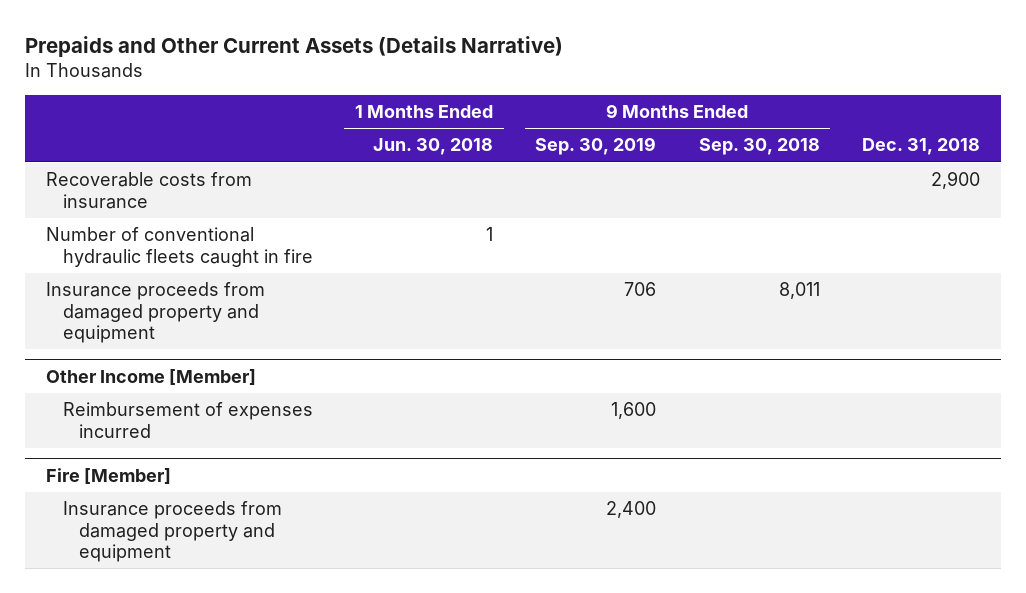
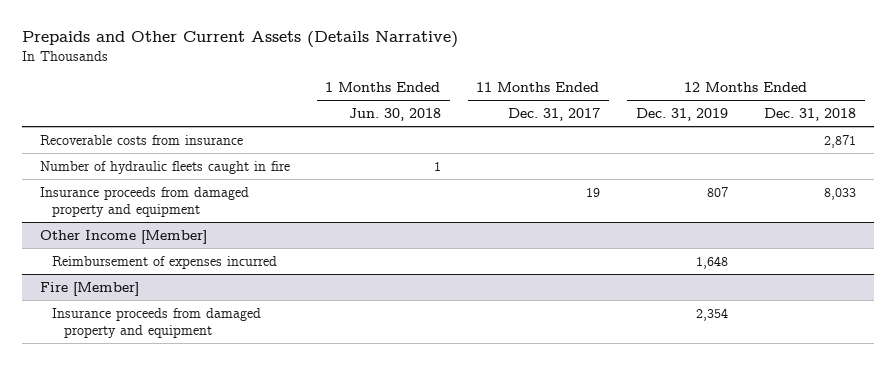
- | 1 Months Ended Jun. 30, 2018 | 9 Months Ended Sep. 30, 2019 | 9 Months Ended Sep. 30, 2018 | Dec. 31, 2018
+ | 1 Months Ended Jun. 30, 2018 | 11 Months Ended Dec. 31, 2017 | 12 Months Ended Dec. 31, 2019 | 12 Months Ended Dec. 31, 2018
- Number of conventional hydraulic fleets caught in fire | 1 | | |
+ Number of hydraulic fleets caught in fire | 1 | | |

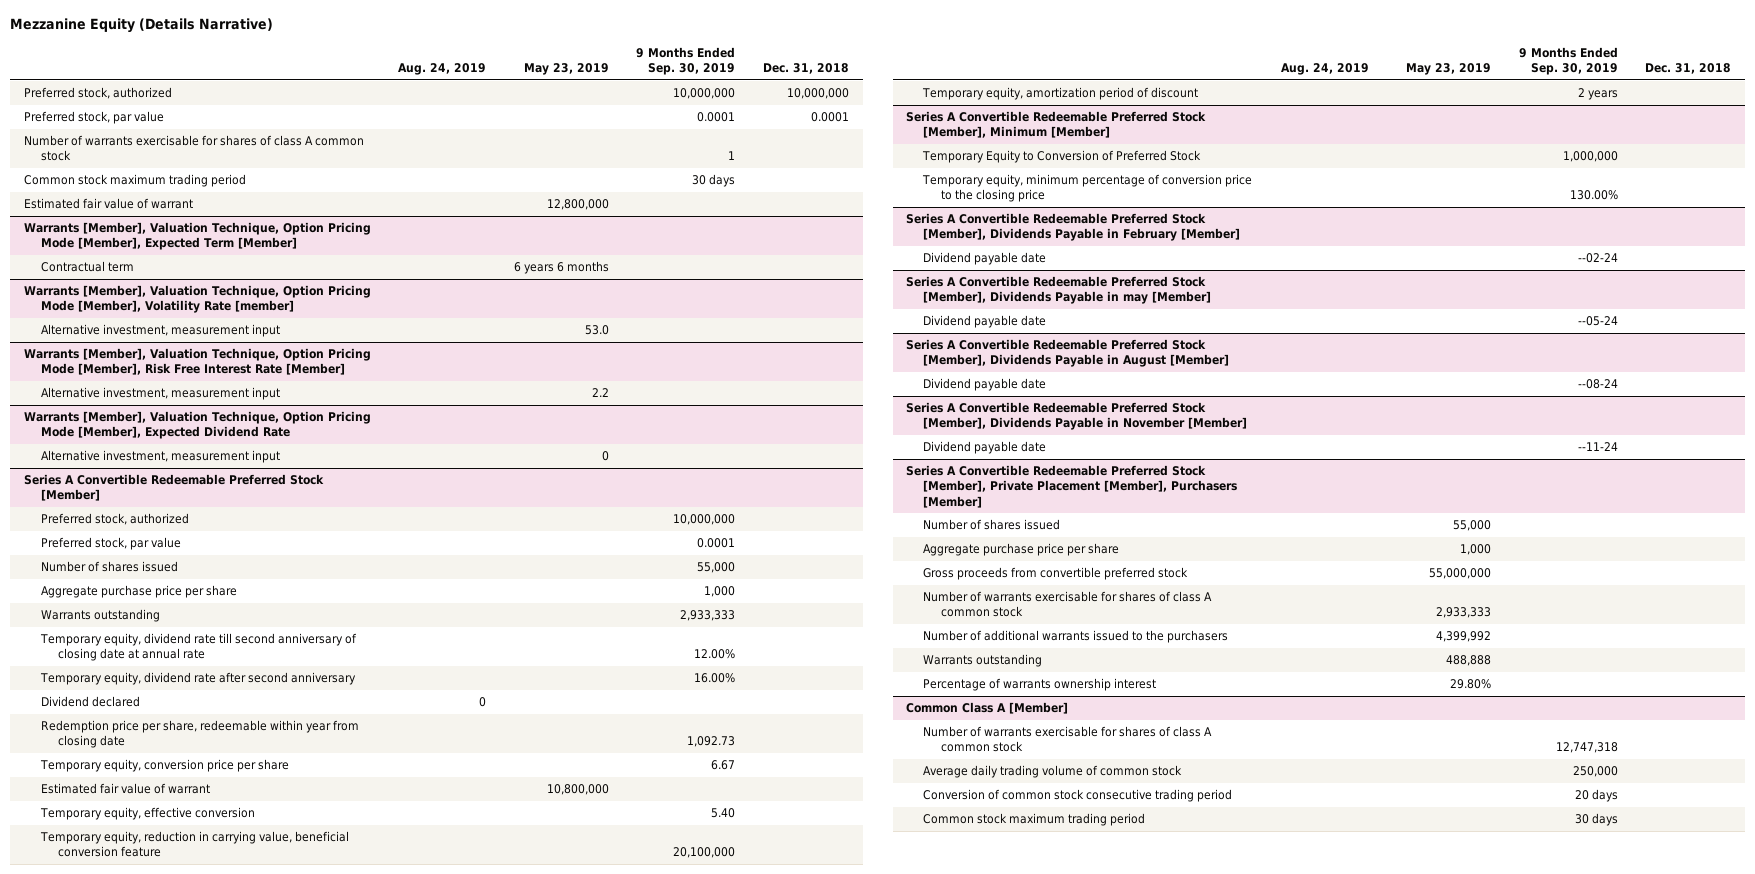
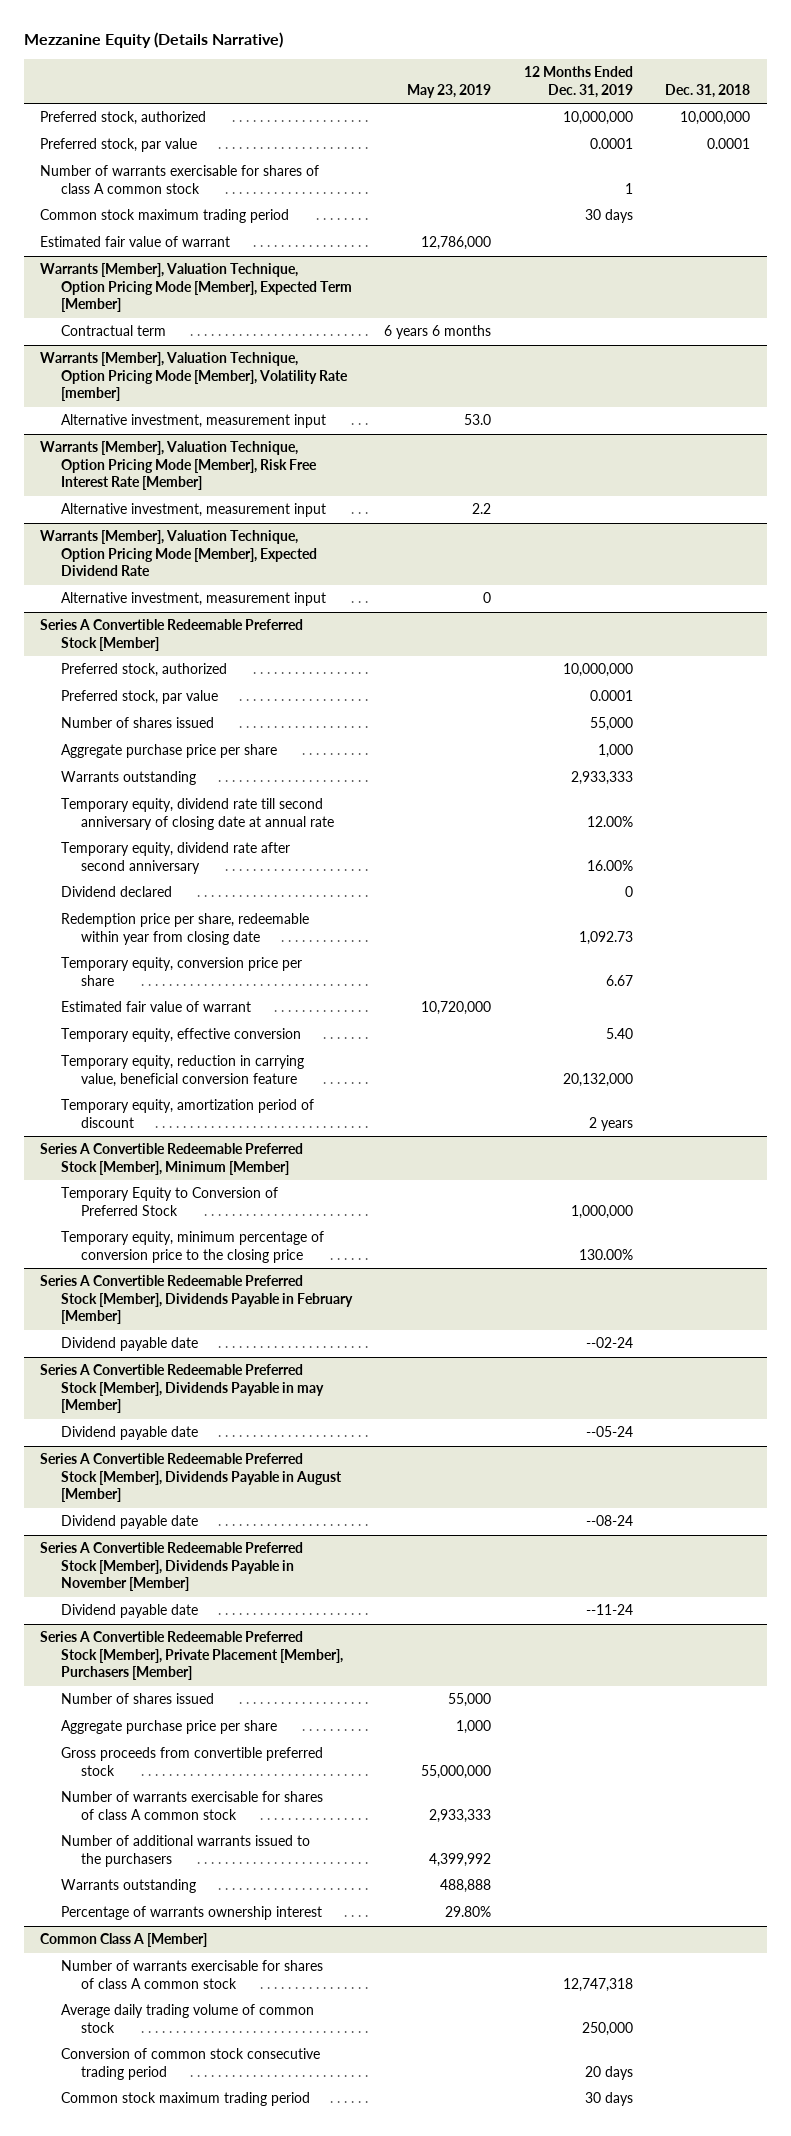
- | Aug. 24, 2019 | May 23, 2019 | 9 Months Ended Sep. 30, 2019 | Dec. 31, 2018
+ | May 23, 2019 | 12 Months Ended Dec. 31, 2019 | Dec. 31, 2018
- Estimated fair value of warrant | | 12,800,000 | |
+ Estimated fair value of warrant | 12,786,000 | |
@ Series A Convertible Redeemable Preferred Stock [Member]
- Estimated fair value of warrant | | 10,800,000 | |
+ Estimated fair value of warrant | 10,720,000 | |

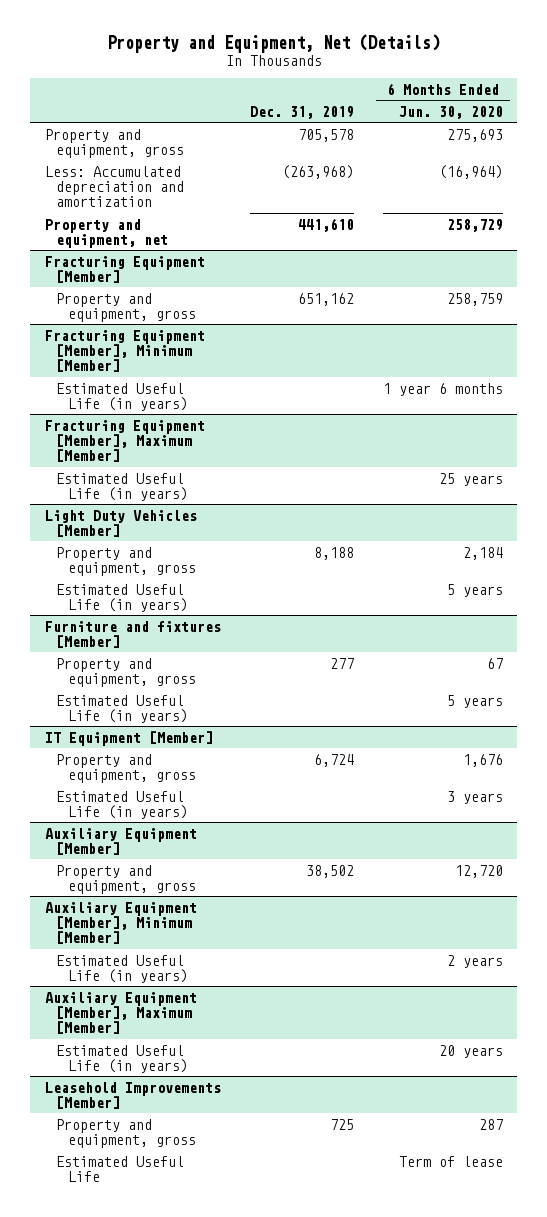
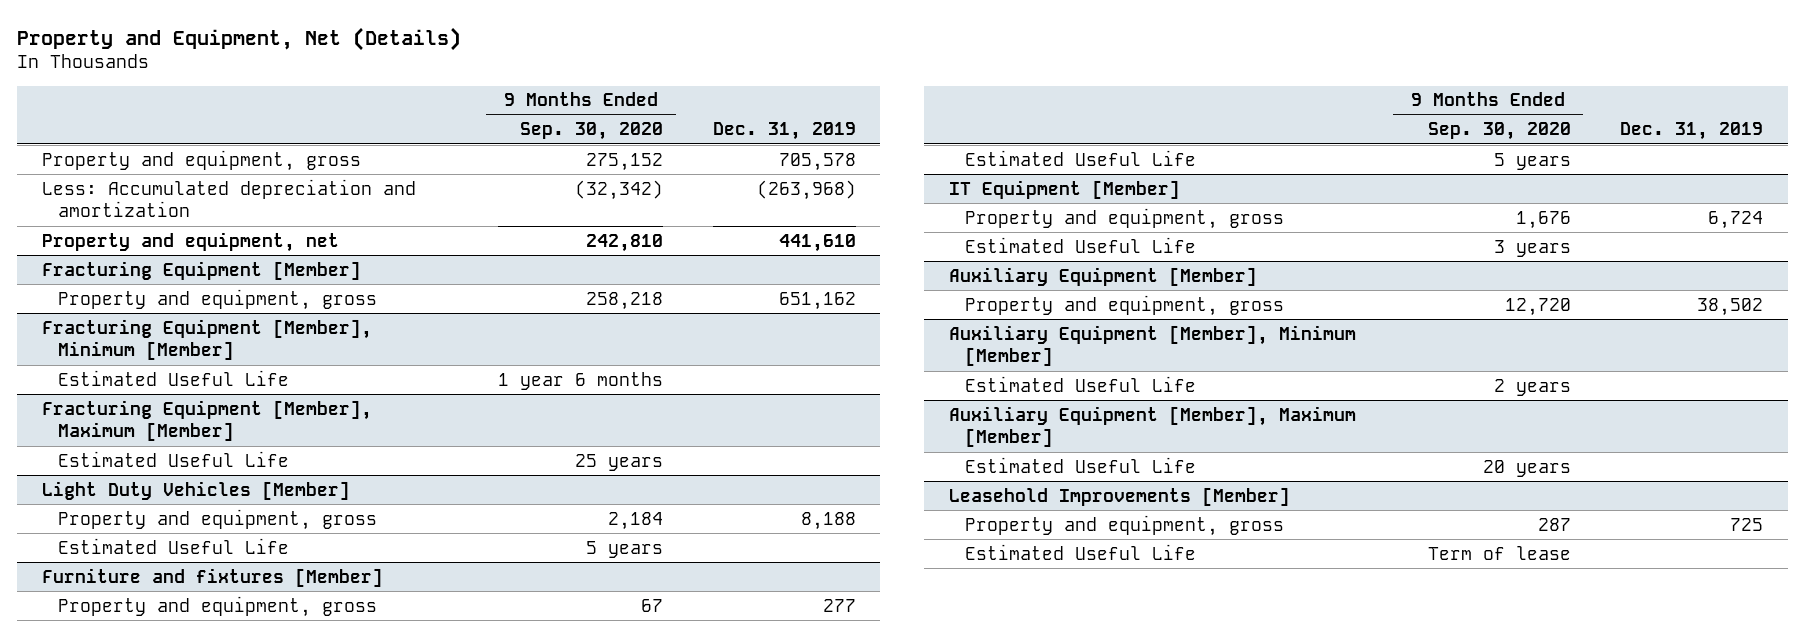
- | Dec. 31, 2019 | 6 Months Ended Jun. 30, 2020
+ | 9 Months Ended Sep. 30, 2020 | Dec. 31, 2019
@ Fracturing Equipment [Member], Minimum [Member]
- Estimated Useful Life (in years) | | 1 year 6 months
+ Estimated Useful Life | 1 year 6 months |
@ Fracturing Equipment [Member], Maximum [Member]
- Estimated Useful Life (in years) | | 25 years
+ Estimated Useful Life | 25 years |
@ Light Duty Vehicles [Member]
- Estimated Useful Life (in years) | | 5 years
+ Estimated Useful Life | 5 years |
@ Furniture and fixtures [Member]
- Estimated Useful Life (in years) | | 5 years
+ Estimated Useful Life | 5 years |
@ IT Equipment [Member]
- Estimated Useful Life (in years) | | 3 years
+ Estimated Useful Life | 3 years |
@ Auxiliary Equipment [Member], Minimum [Member]
- Estimated Useful Life (in years) | | 2 years
+ Estimated Useful Life | 2 years |
@ Auxiliary Equipment [Member], Maximum [Member]
- Estimated Useful Life (in years) | | 20 years
+ Estimated Useful Life | 20 years |

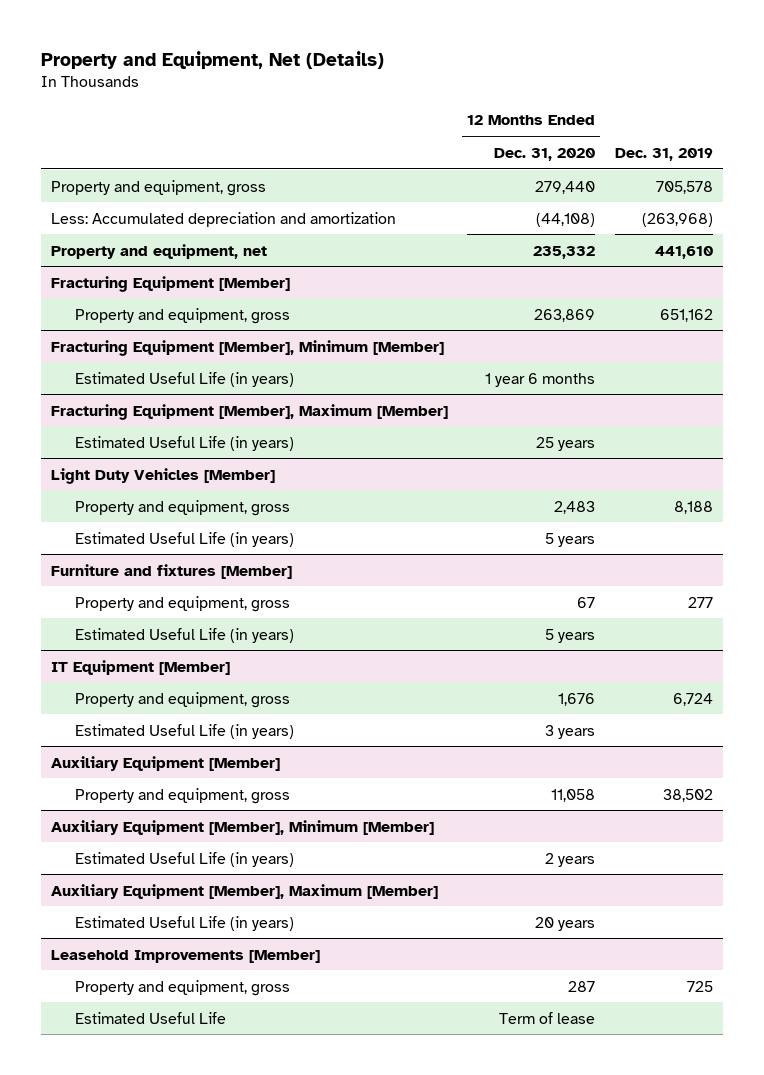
- | 9 Months Ended Sep. 30, 2020 | Dec. 31, 2019
+ | 12 Months Ended Dec. 31, 2020 | Dec. 31, 2019
@ Fracturing Equipment [Member], Minimum [Member]
- Estimated Useful Life | 1 year 6 months |
+ Estimated Useful Life (in years) | 1 year 6 months |
@ Fracturing Equipment [Member], Maximum [Member]
- Estimated Useful Life | 25 years |
+ Estimated Useful Life (in years) | 25 years |
@ Light Duty Vehicles [Member]
- Estimated Useful Life | 5 years |
+ Estimated Useful Life (in years) | 5 years |
@ Furniture and fixtures [Member]
- Estimated Useful Life | 5 years |
+ Estimated Useful Life (in years) | 5 years |
@ IT Equipment [Member]
- Estimated Useful Life | 3 years |
+ Estimated Useful Life (in years) | 3 years |
@ Auxiliary Equipment [Member], Minimum [Member]
- Estimated Useful Life | 2 years |
+ Estimated Useful Life (in years) | 2 years |
@ Auxiliary Equipment [Member], Maximum [Member]
- Estimated Useful Life | 20 years |
+ Estimated Useful Life (in years) | 20 years |

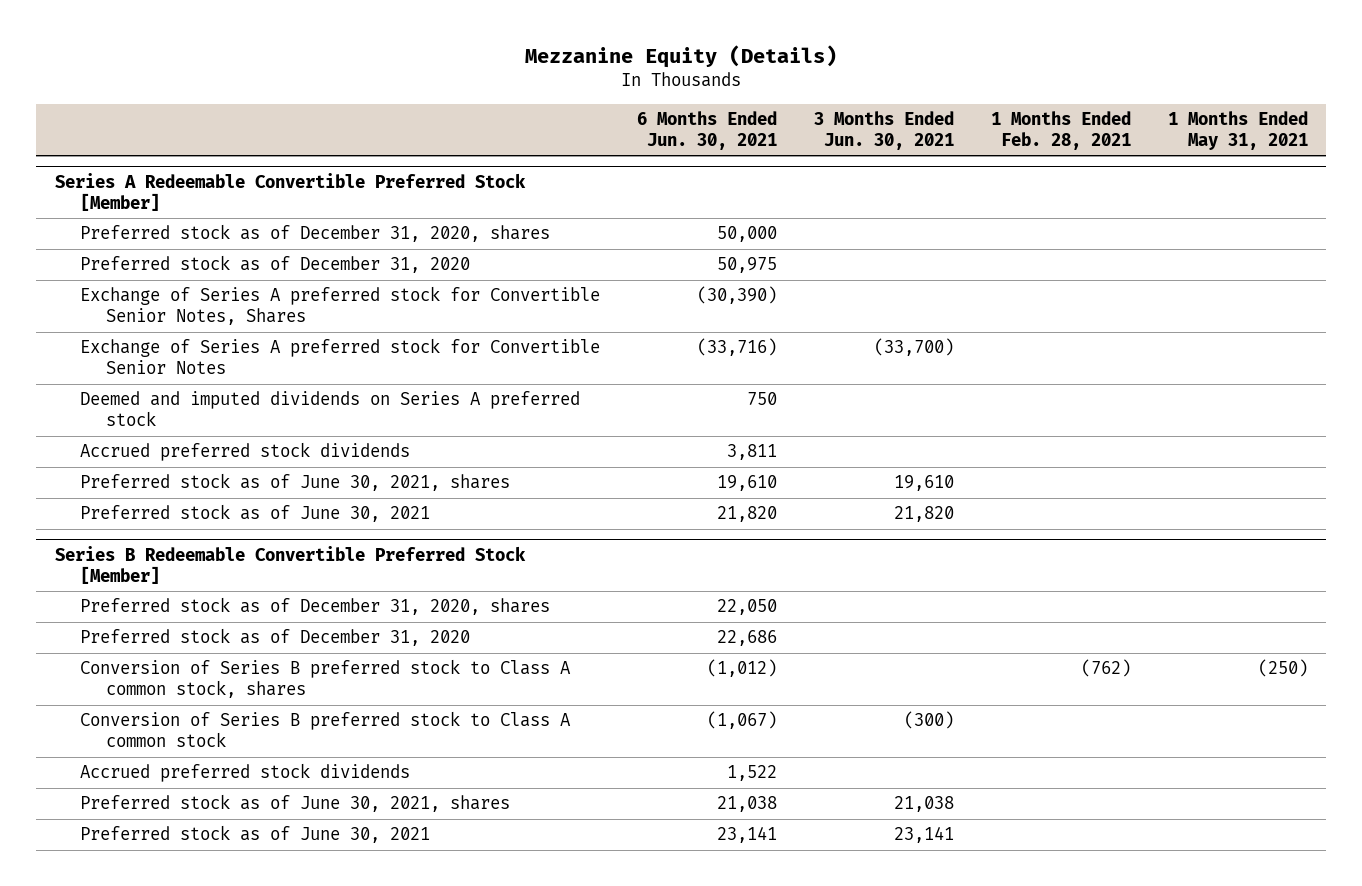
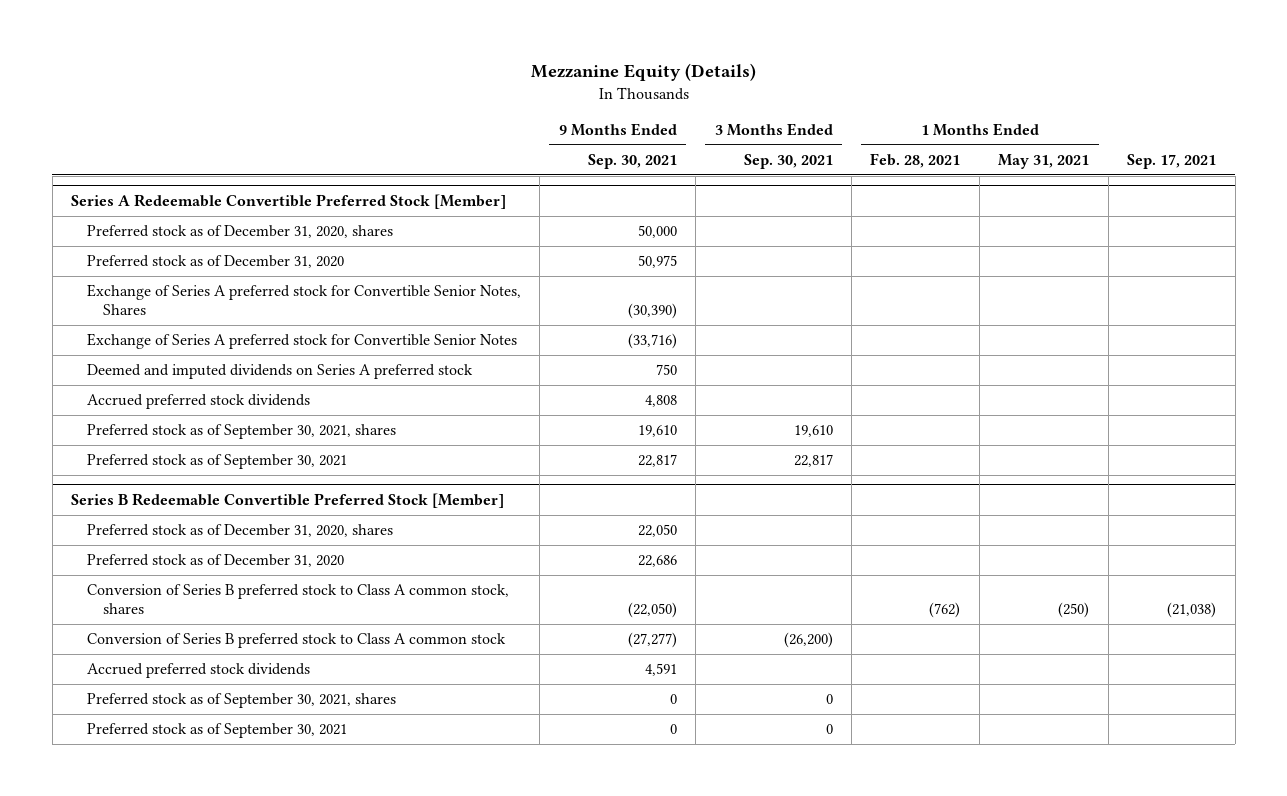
- | 6 Months Ended Jun. 30, 2021 | 3 Months Ended Jun. 30, 2021 | 1 Months Ended Feb. 28, 2021 | 1 Months Ended May 31, 2021
+ | 9 Months Ended Sep. 30, 2021 | 3 Months Ended Sep. 30, 2021 | 1 Months Ended Feb. 28, 2021 | 1 Months Ended May 31, 2021 | Sep. 17, 2021
@ Series A Redeemable Convertible Preferred Stock [Member]
- Preferred stock as of June 30, 2021, shares | 19,610 | 19,610 | |
- Preferred stock as of June 30, 2021 | 21,820 | 21,820 | |
+ Preferred stock as of September 30, 2021, shares | 19,610 | 19,610 | | |
+ Preferred stock as of September 30, 2021 | 22,817 | 22,817 | | |
@ Series B Redeemable Convertible Preferred Stock [Member]
- Preferred stock as of June 30, 2021, shares | 21,038 | 21,038 | |
- Preferred stock as of June 30, 2021 | 23,141 | 23,141 | |
+ Preferred stock as of September 30, 2021, shares | 0 | 0 | | |
+ Preferred stock as of September 30, 2021 | 0 | 0 | | |

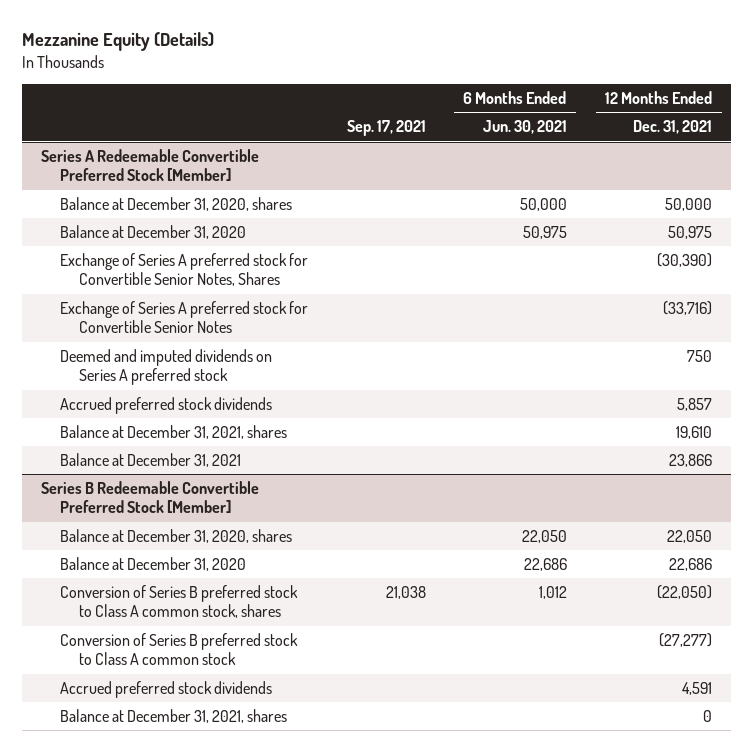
- | 9 Months Ended Sep. 30, 2021 | 3 Months Ended Sep. 30, 2021 | 1 Months Ended Feb. 28, 2021 | 1 Months Ended May 31, 2021 | Sep. 17, 2021
+ | Sep. 17, 2021 | 6 Months Ended Jun. 30, 2021 | 12 Months Ended Dec. 31, 2021
@ Series A Redeemable Convertible Preferred Stock [Member]
- Preferred stock as of December 31, 2020, shares | 50,000 | | | |
- Preferred stock as of December 31, 2020 | 50,975 | | | |
+ Balance at December 31, 2020, shares | | 50,000 | 50,000
+ Balance at December 31, 2020 | | 50,975 | 50,975
- Preferred stock as of September 30, 2021, shares | 19,610 | 19,610 | | |
- Preferred stock as of September 30, 2021 | 22,817 | 22,817 | | |
+ Balance at December 31, 2021, shares | | | 19,610
+ Balance at December 31, 2021 | | | 23,866
@ Series B Redeemable Convertible Preferred Stock [Member]
- Preferred stock as of December 31, 2020, shares | 22,050 | | | |
- Preferred stock as of December 31, 2020 | 22,686 | | | |
- Conversion of Series B preferred stock to Class A common stock, shares | (22,050) | | (762) | (250) | (21,038)
+ Balance at December 31, 2020, shares | | 22,050 | 22,050
+ Balance at December 31, 2020 | | 22,686 | 22,686
+ Conversion of Series B preferred stock to Class A common stock, shares | 21,038 | 1,012 | (22,050)
- Preferred stock as of September 30, 2021, shares | 0 | 0 | | |
- Preferred stock as of September 30, 2021 | 0 | 0 | | |
+ Balance at December 31, 2021, shares | | | 0

